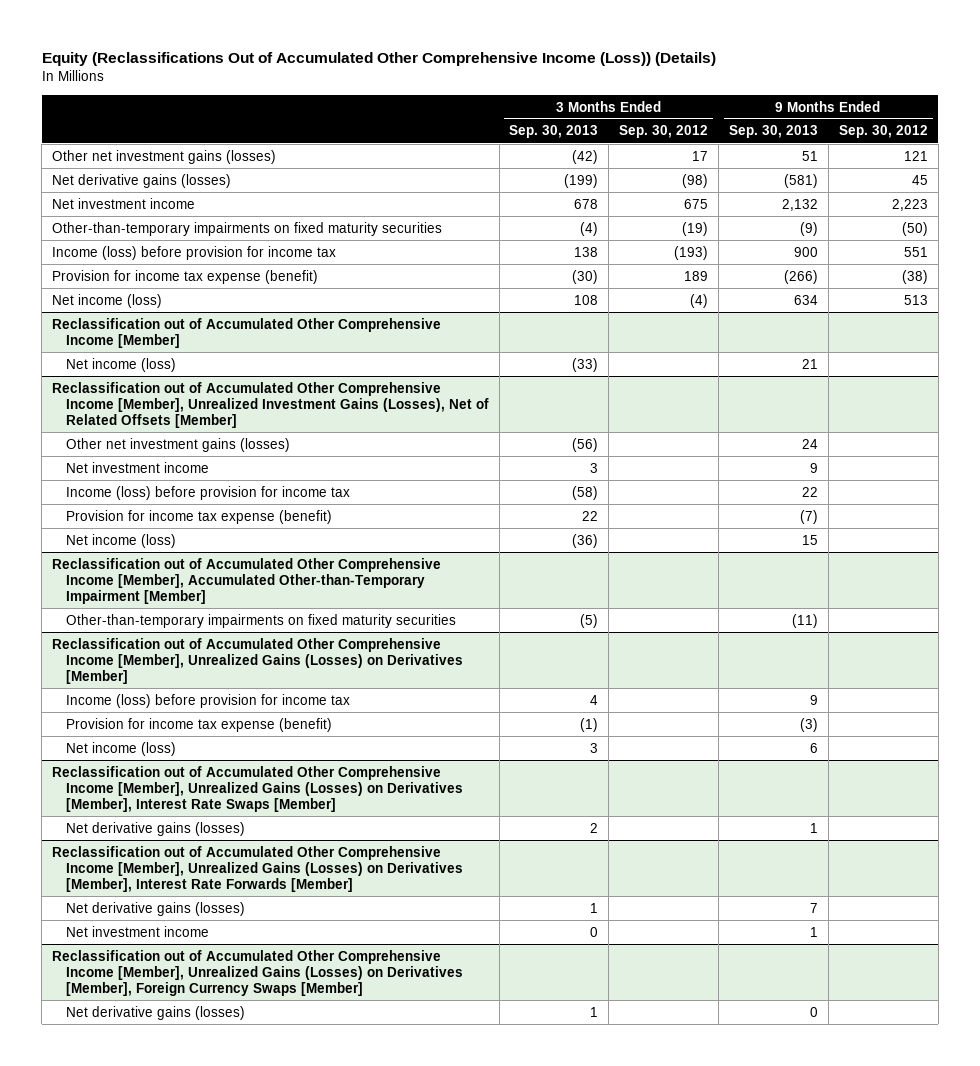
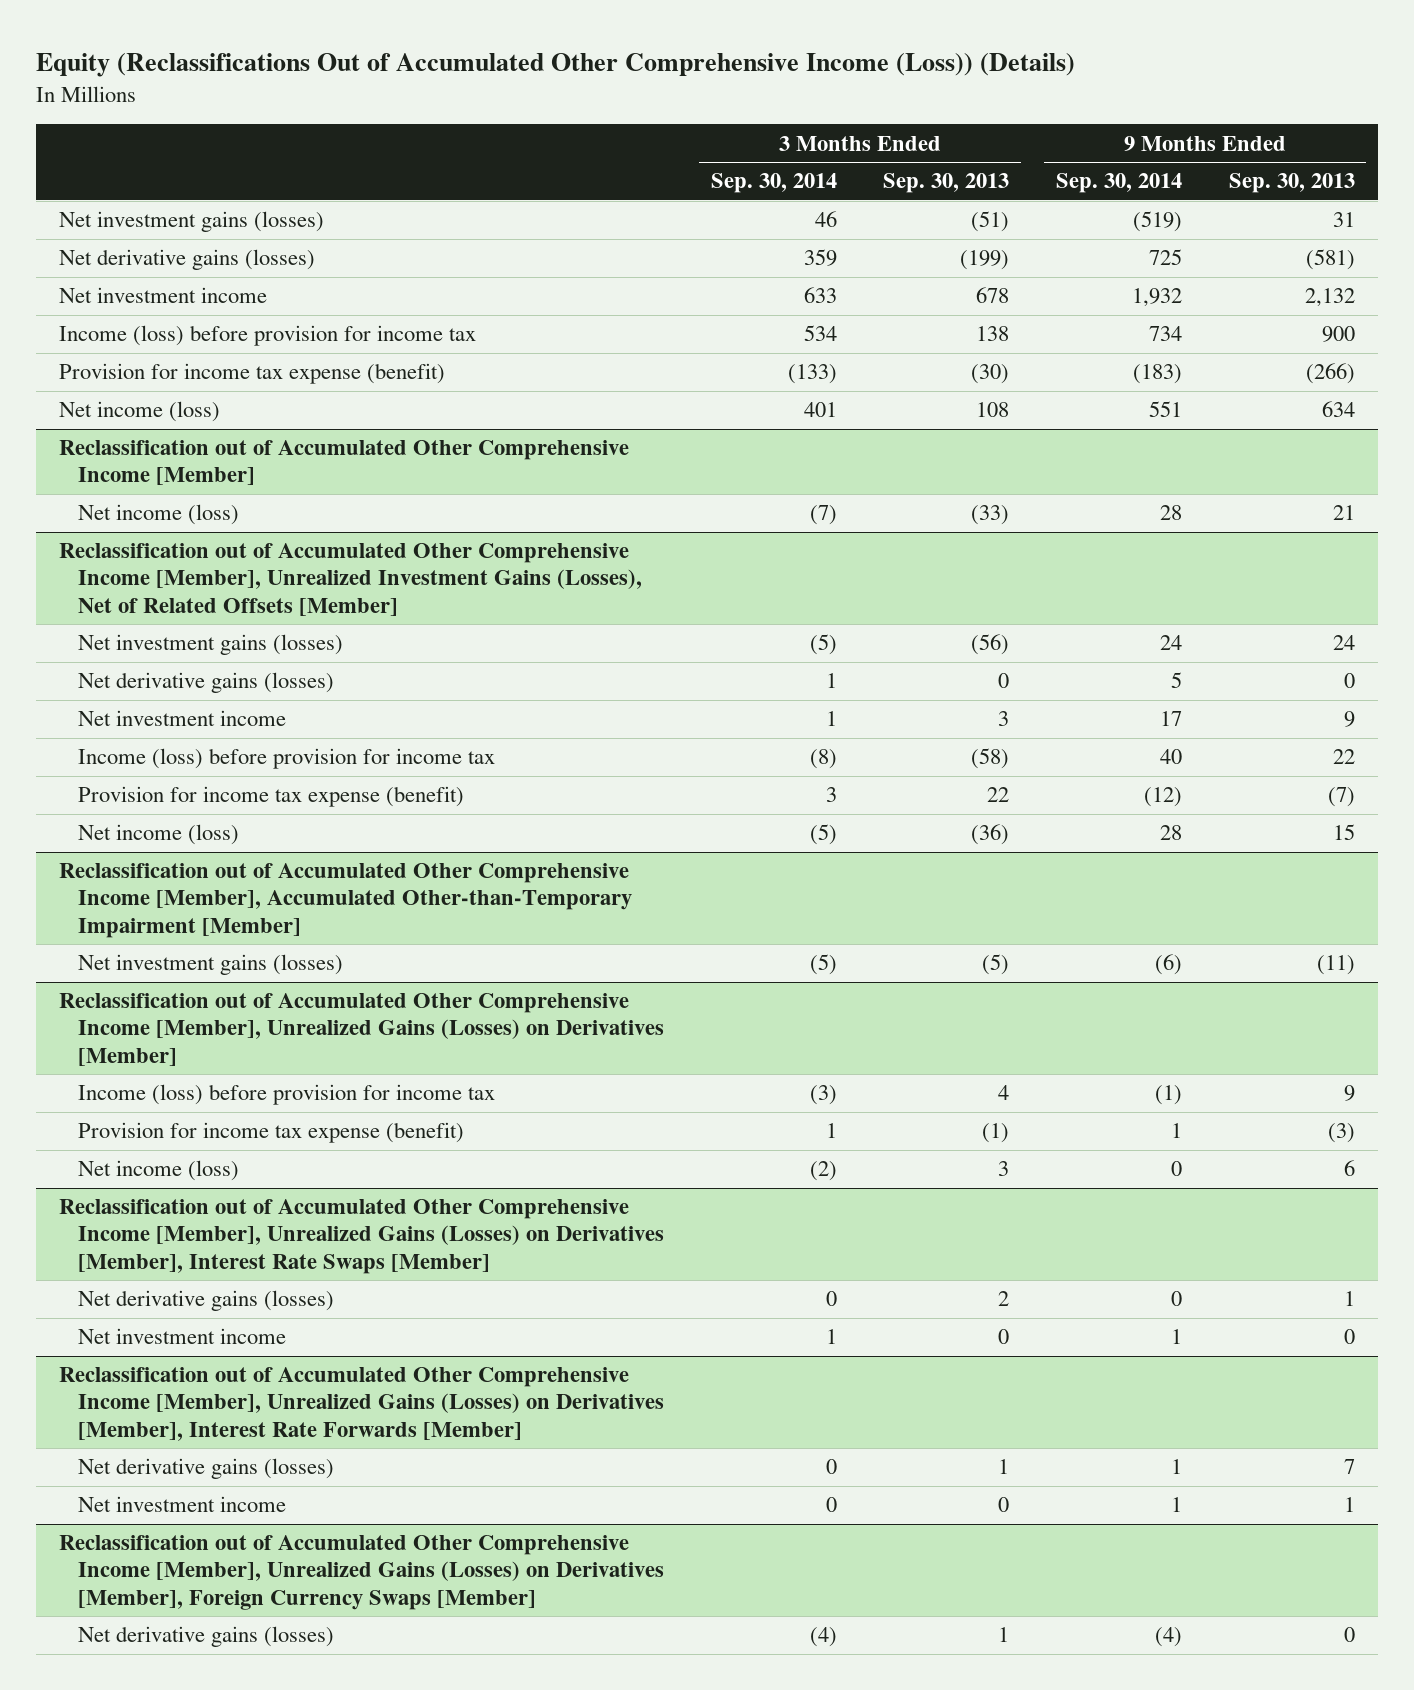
- | 3 Months Ended Sep. 30, 2013 | 3 Months Ended Sep. 30, 2012 | 9 Months Ended Sep. 30, 2013 | 9 Months Ended Sep. 30, 2012
+ | 3 Months Ended Sep. 30, 2014 | 3 Months Ended Sep. 30, 2013 | 9 Months Ended Sep. 30, 2014 | 9 Months Ended Sep. 30, 2013
- Other net investment gains (losses) | (42) | 17 | 51 | 121
+ Net investment gains (losses) | 46 | (51) | (519) | 31
- Other-than-temporary impairments on fixed maturity securities | (4) | (19) | (9) | (50)
@ Reclassification out of Accumulated Other Comprehensive Income [Member], Unrealized Investment Gains (Losses), Net of Related Offsets [Member]
- Other net investment gains (losses) | (56) | | 24 |
+ Net investment gains (losses) | (5) | (56) | 24 | 24
+ Net derivative gains (losses) | 1 | 0 | 5 | 0
@ Reclassification out of Accumulated Other Comprehensive Income [Member], Accumulated Other-than-Temporary Impairment [Member]
- Other-than-temporary impairments on fixed maturity securities | (5) | | (11) |
+ Net investment gains (losses) | (5) | (5) | (6) | (11)
@ Reclassification out of Accumulated Other Comprehensive Income [Member], Unrealized Gains (Losses) on Derivatives [Member], Interest Rate Swaps [Member]
+ Net investment income | 1 | 0 | 1 | 0

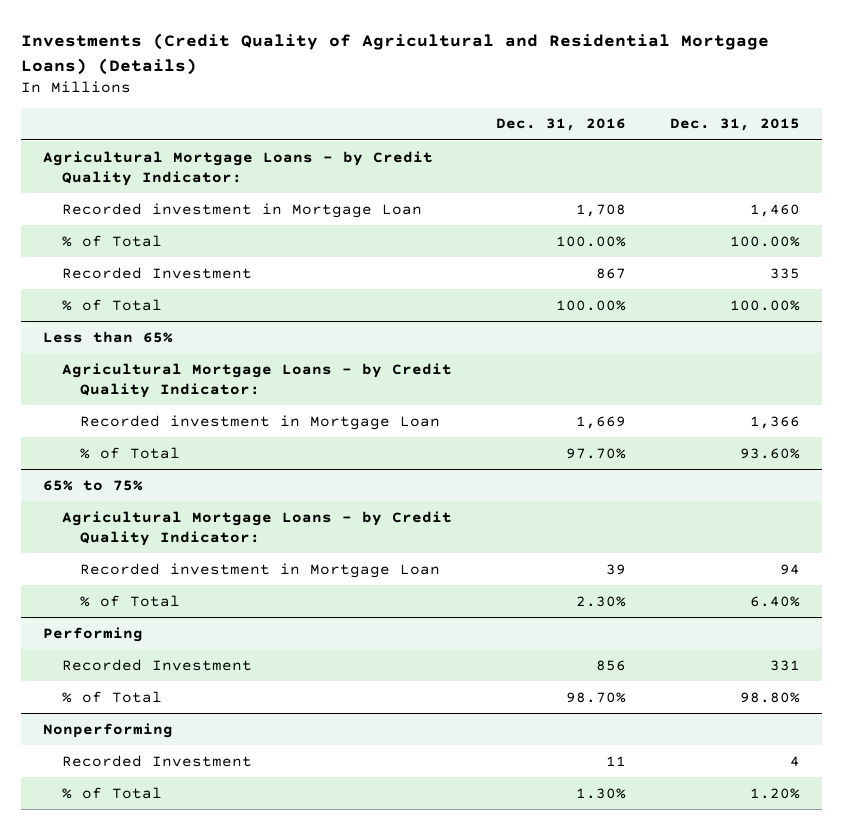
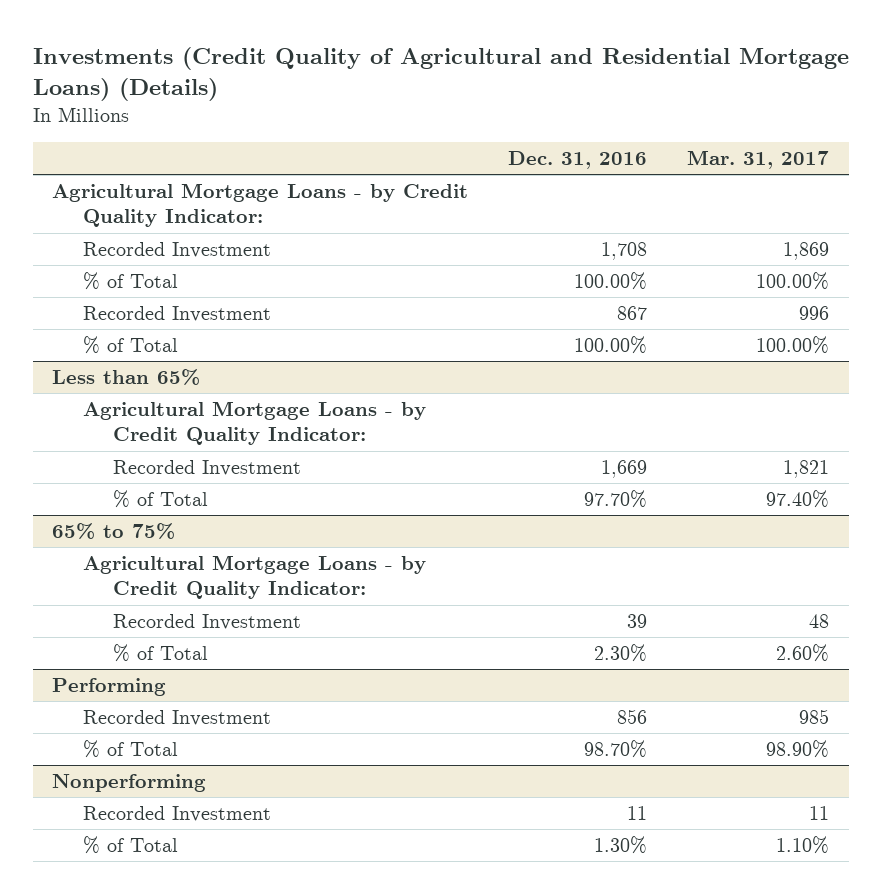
- | Dec. 31, 2016 | Dec. 31, 2015
+ | Dec. 31, 2016 | Mar. 31, 2017
- Recorded investment in Mortgage Loan | 1,708 | 1,460
+ Recorded Investment | 1,708 | 1,869
@ Less than 65%
- Recorded investment in Mortgage Loan | 1,669 | 1,366
+ Recorded Investment | 1,669 | 1,821
@ 65% to 75%
- Recorded investment in Mortgage Loan | 39 | 94
+ Recorded Investment | 39 | 48

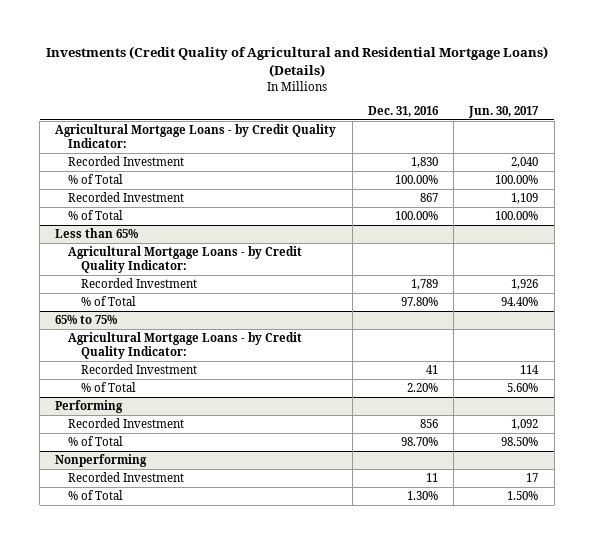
- | Dec. 31, 2016 | Mar. 31, 2017
+ | Dec. 31, 2016 | Jun. 30, 2017
- Recorded Investment | 1,708 | 1,869
+ Recorded Investment | 1,830 | 2,040
@ Less than 65%
- Recorded Investment | 1,669 | 1,821
- % of Total | 97.70% | 97.40%
+ Recorded Investment | 1,789 | 1,926
+ % of Total | 97.80% | 94.40%
@ 65% to 75%
- Recorded Investment | 39 | 48
- % of Total | 2.30% | 2.60%
+ Recorded Investment | 41 | 114
+ % of Total | 2.20% | 5.60%

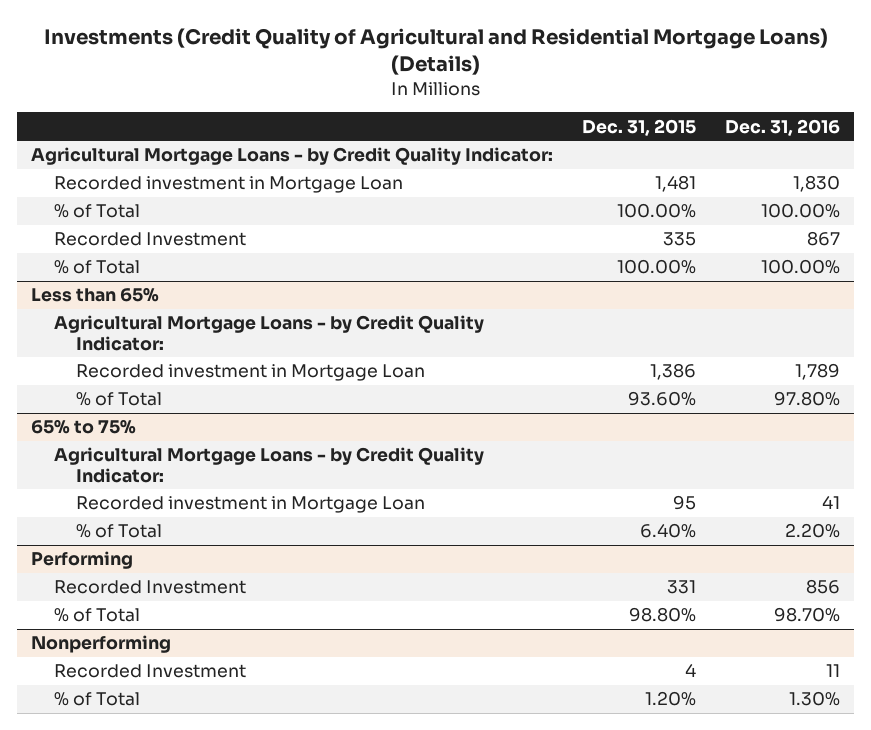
- | Dec. 31, 2016 | Jun. 30, 2017
+ | Dec. 31, 2015 | Dec. 31, 2016
- Recorded Investment | 1,830 | 2,040
+ Recorded investment in Mortgage Loan | 1,481 | 1,830
@ Less than 65%
- Recorded Investment | 1,789 | 1,926
+ Recorded investment in Mortgage Loan | 1,386 | 1,789
@ 65% to 75%
- Recorded Investment | 41 | 114
+ Recorded investment in Mortgage Loan | 95 | 41

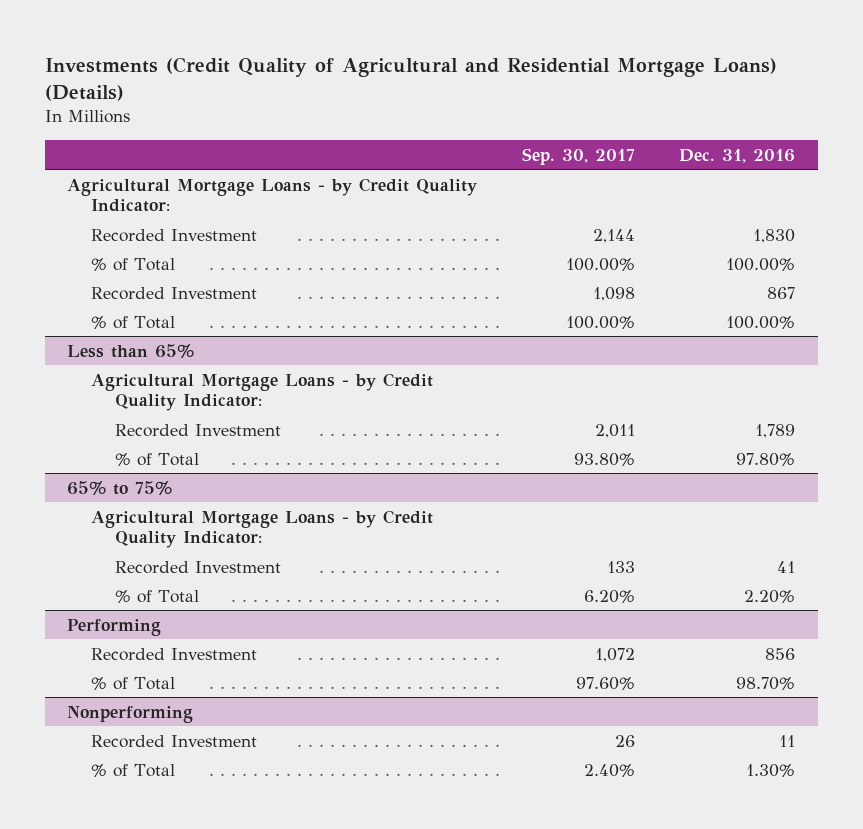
- | Dec. 31, 2015 | Dec. 31, 2016
+ | Sep. 30, 2017 | Dec. 31, 2016
- Recorded investment in Mortgage Loan | 1,481 | 1,830
+ Recorded Investment | 2,144 | 1,830
@ Less than 65%
- Recorded investment in Mortgage Loan | 1,386 | 1,789
+ Recorded Investment | 2,011 | 1,789
@ 65% to 75%
- Recorded investment in Mortgage Loan | 95 | 41
+ Recorded Investment | 133 | 41

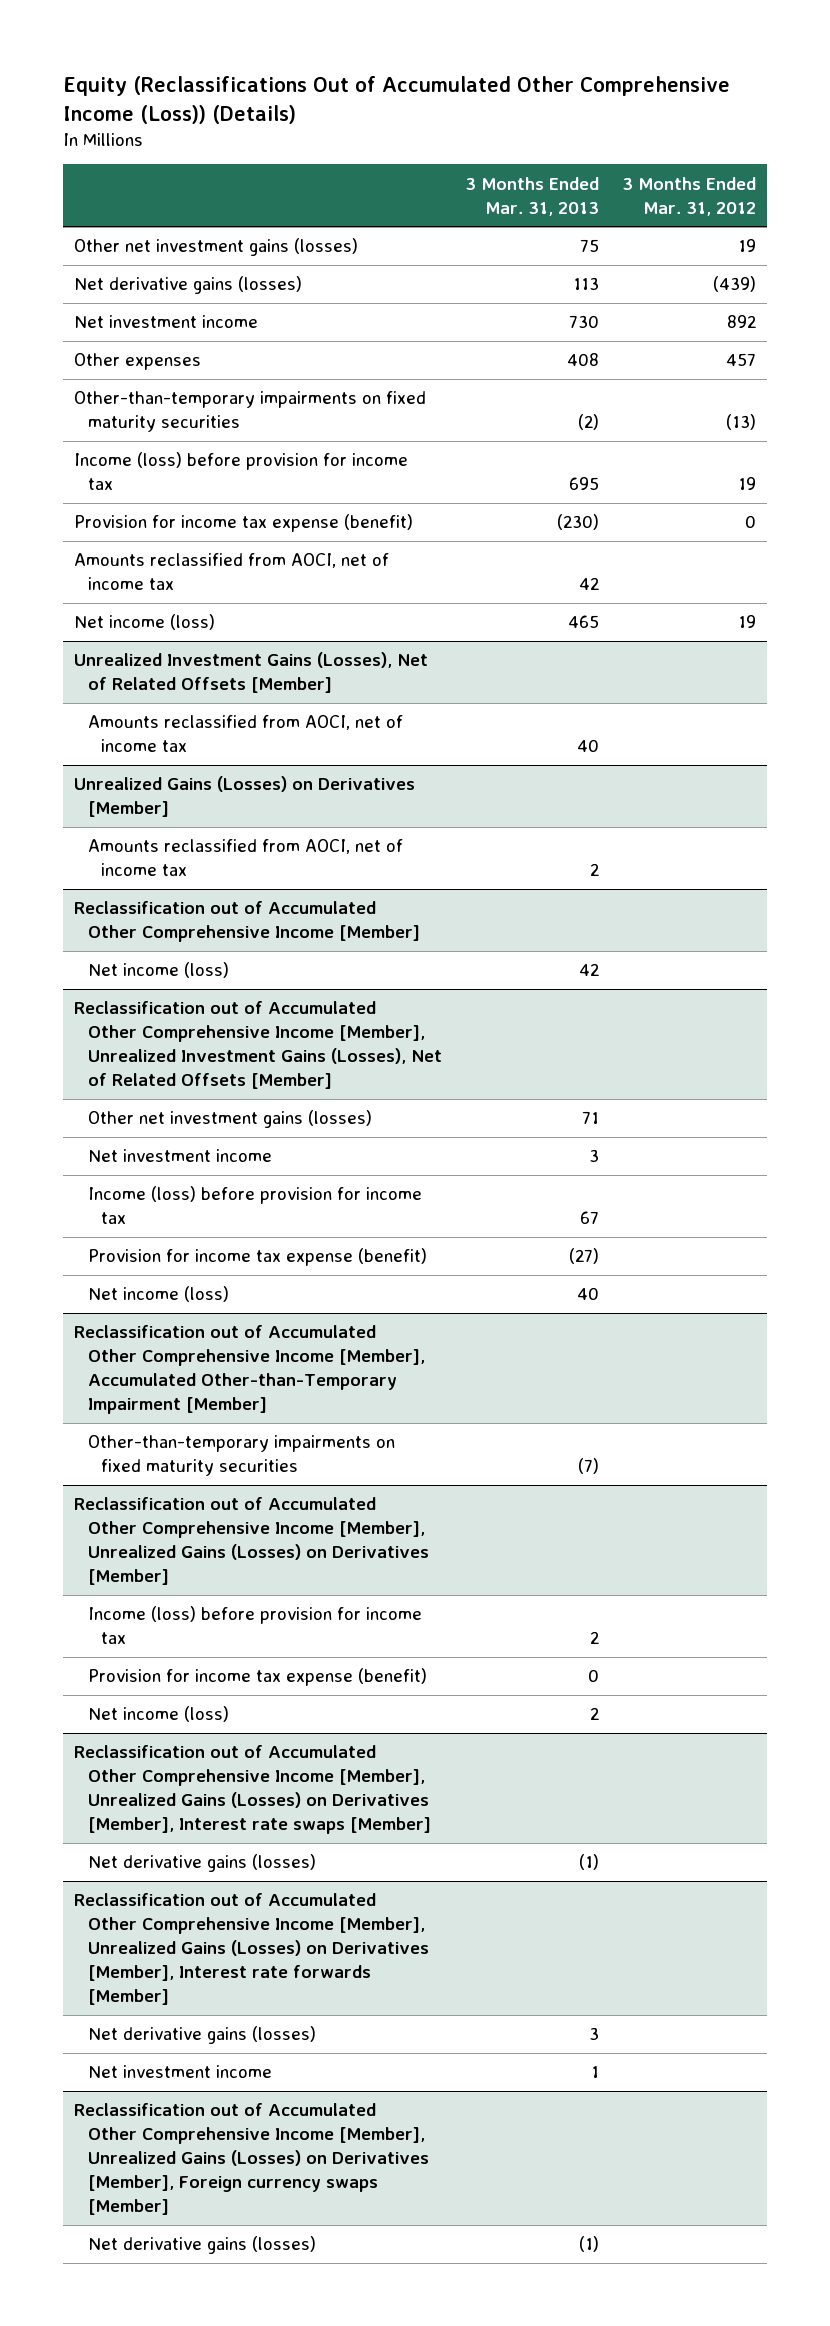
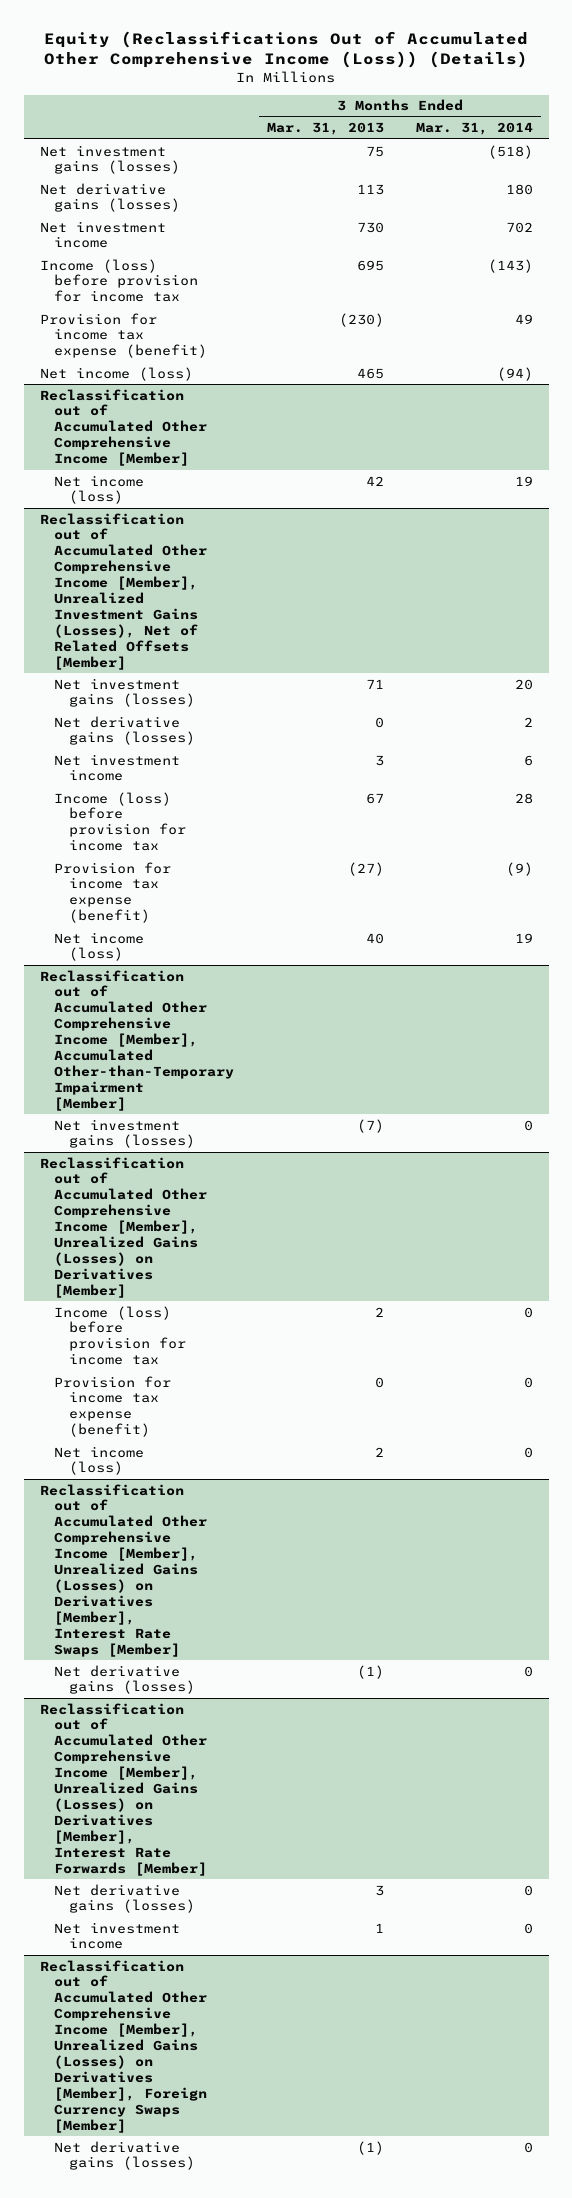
- | 3 Months Ended Mar. 31, 2013 | 3 Months Ended Mar. 31, 2012
+ | 3 Months Ended Mar. 31, 2013 | 3 Months Ended Mar. 31, 2014
- Other net investment gains (losses) | 75 | 19
+ Net investment gains (losses) | 75 | (518)
- Other expenses | 408 | 457
- Other-than-temporary impairments on fixed maturity securities | (2) | (13)
- Amounts reclassified from AOCI, net of income tax | 42 |
- Unrealized Investment Gains (Losses), Net of Related Offsets [Member]
- Amounts reclassified from AOCI, net of income tax | 40 |
- Unrealized Gains (Losses) on Derivatives [Member]
- Amounts reclassified from AOCI, net of income tax | 2 |
@ Reclassification out of Accumulated Other Comprehensive Income [Member], Unrealized Investment Gains (Losses), Net of Related Offsets [Member]
- Other net investment gains (losses) | 71 |
+ Net investment gains (losses) | 71 | 20
+ Net derivative gains (losses) | 0 | 2
@ Reclassification out of Accumulated Other Comprehensive Income [Member], Accumulated Other-than-Temporary Impairment [Member]
- Other-than-temporary impairments on fixed maturity securities | (7) |
+ Net investment gains (losses) | (7) | 0
- Reclassification out of Accumulated Other Comprehensive Income [Member], Unrealized Gains (Losses) on Derivatives [Member], Interest rate swaps [Member]
+ Reclassification out of Accumulated Other Comprehensive Income [Member], Unrealized Gains (Losses) on Derivatives [Member], Interest Rate Swaps [Member]
- Reclassification out of Accumulated Other Comprehensive Income [Member], Unrealized Gains (Losses) on Derivatives [Member], Interest rate forwards [Member]
+ Reclassification out of Accumulated Other Comprehensive Income [Member], Unrealized Gains (Losses) on Derivatives [Member], Interest Rate Forwards [Member]
- Reclassification out of Accumulated Other Comprehensive Income [Member], Unrealized Gains (Losses) on Derivatives [Member], Foreign currency swaps [Member]
+ Reclassification out of Accumulated Other Comprehensive Income [Member], Unrealized Gains (Losses) on Derivatives [Member], Foreign Currency Swaps [Member]

